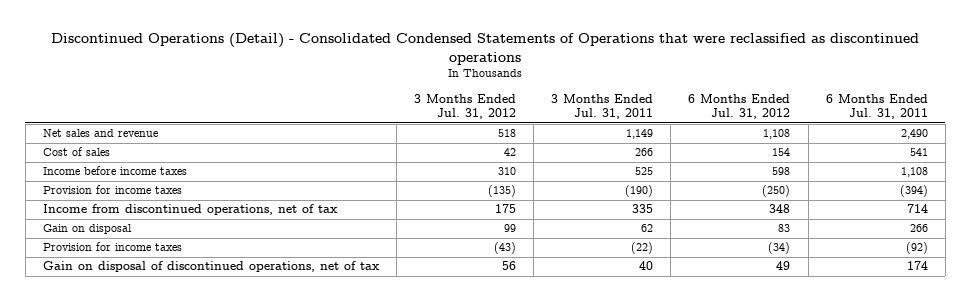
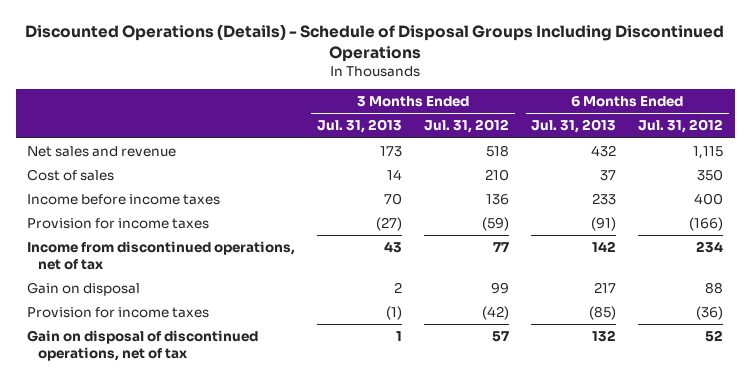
- Discontinued Operations (Detail) - Consolidated Condensed Statements of Operations that were reclassified as discontinued operations
+ Discounted Operations (Details) - Schedule of Disposal Groups Including Discontinued Operations
- | 3 Months Ended Jul. 31, 2012 | 3 Months Ended Jul. 31, 2011 | 6 Months Ended Jul. 31, 2012 | 6 Months Ended Jul. 31, 2011
+ | 3 Months Ended Jul. 31, 2013 | 3 Months Ended Jul. 31, 2012 | 6 Months Ended Jul. 31, 2013 | 6 Months Ended Jul. 31, 2012
- Net sales and revenue | 518 | 1,149 | 1,108 | 2,490
- Cost of sales | 42 | 266 | 154 | 541
- Income before income taxes | 310 | 525 | 598 | 1,108
- Provision for income taxes | (135) | (190) | (250) | (394)
- Income from discontinued operations, net of tax | 175 | 335 | 348 | 714
- Gain on disposal | 99 | 62 | 83 | 266
- Provision for income taxes | (43) | (22) | (34) | (92)
- Gain on disposal of discontinued operations, net of tax | 56 | 40 | 49 | 174
+ Net sales and revenue | 173 | 518 | 432 | 1,115
+ Cost of sales | 14 | 210 | 37 | 350
+ Income before income taxes | 70 | 136 | 233 | 400
+ Provision for income taxes | (27) | (59) | (91) | (166)
+ Income from discontinued operations, net of tax | 43 | 77 | 142 | 234
+ Gain on disposal | 2 | 99 | 217 | 88
+ Provision for income taxes | (1) | (42) | (85) | (36)
+ Gain on disposal of discontinued operations, net of tax | 1 | 57 | 132 | 52

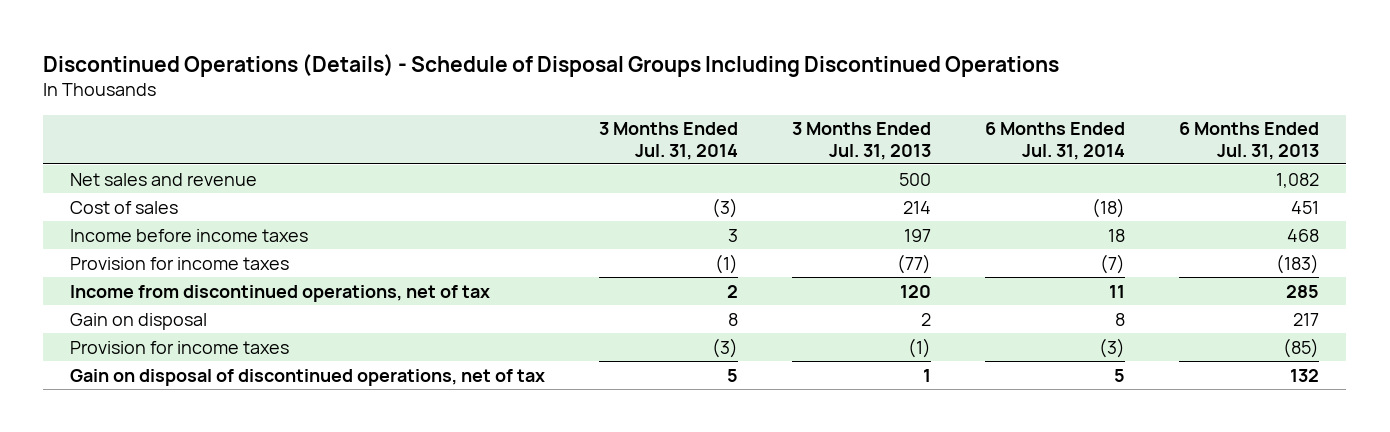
- Discounted Operations (Details) - Schedule of Disposal Groups Including Discontinued Operations
+ Discontinued Operations (Details) - Schedule of Disposal Groups Including Discontinued Operations
- | 3 Months Ended Jul. 31, 2013 | 3 Months Ended Jul. 31, 2012 | 6 Months Ended Jul. 31, 2013 | 6 Months Ended Jul. 31, 2012
+ | 3 Months Ended Jul. 31, 2014 | 3 Months Ended Jul. 31, 2013 | 6 Months Ended Jul. 31, 2014 | 6 Months Ended Jul. 31, 2013
- Net sales and revenue | 173 | 518 | 432 | 1,115
- Cost of sales | 14 | 210 | 37 | 350
- Income before income taxes | 70 | 136 | 233 | 400
- Provision for income taxes | (27) | (59) | (91) | (166)
- Income from discontinued operations, net of tax | 43 | 77 | 142 | 234
+ Net sales and revenue | | 500 | | 1,082
+ Cost of sales | (3) | 214 | (18) | 451
+ Income before income taxes | 3 | 197 | 18 | 468
+ Provision for income taxes | (1) | (77) | (7) | (183)
+ Income from discontinued operations, net of tax | 2 | 120 | 11 | 285

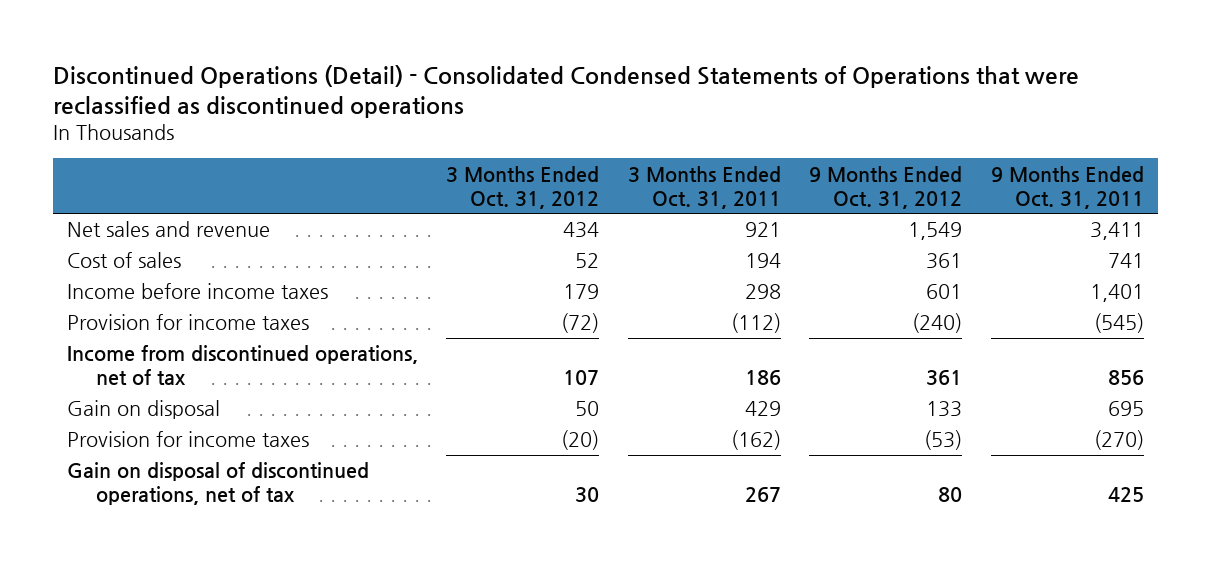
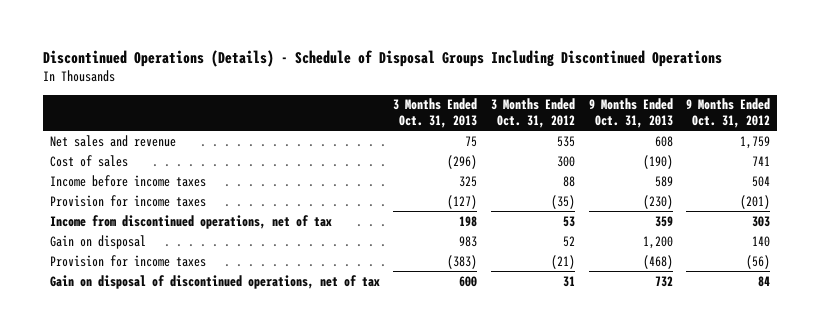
- Discontinued Operations (Detail) - Consolidated Condensed Statements of Operations that were reclassified as discontinued operations
+ Discontinued Operations (Details) - Schedule of Disposal Groups Including Discontinued Operations
- | 3 Months Ended Oct. 31, 2012 | 3 Months Ended Oct. 31, 2011 | 9 Months Ended Oct. 31, 2012 | 9 Months Ended Oct. 31, 2011
+ | 3 Months Ended Oct. 31, 2013 | 3 Months Ended Oct. 31, 2012 | 9 Months Ended Oct. 31, 2013 | 9 Months Ended Oct. 31, 2012
- Net sales and revenue | 434 | 921 | 1,549 | 3,411
- Cost of sales | 52 | 194 | 361 | 741
- Income before income taxes | 179 | 298 | 601 | 1,401
- Provision for income taxes | (72) | (112) | (240) | (545)
- Income from discontinued operations, net of tax | 107 | 186 | 361 | 856
- Gain on disposal | 50 | 429 | 133 | 695
- Provision for income taxes | (20) | (162) | (53) | (270)
- Gain on disposal of discontinued operations, net of tax | 30 | 267 | 80 | 425
+ Net sales and revenue | 75 | 535 | 608 | 1,759
+ Cost of sales | (296) | 300 | (190) | 741
+ Income before income taxes | 325 | 88 | 589 | 504
+ Provision for income taxes | (127) | (35) | (230) | (201)
+ Income from discontinued operations, net of tax | 198 | 53 | 359 | 303
+ Gain on disposal | 983 | 52 | 1,200 | 140
+ Provision for income taxes | (383) | (21) | (468) | (56)
+ Gain on disposal of discontinued operations, net of tax | 600 | 31 | 732 | 84

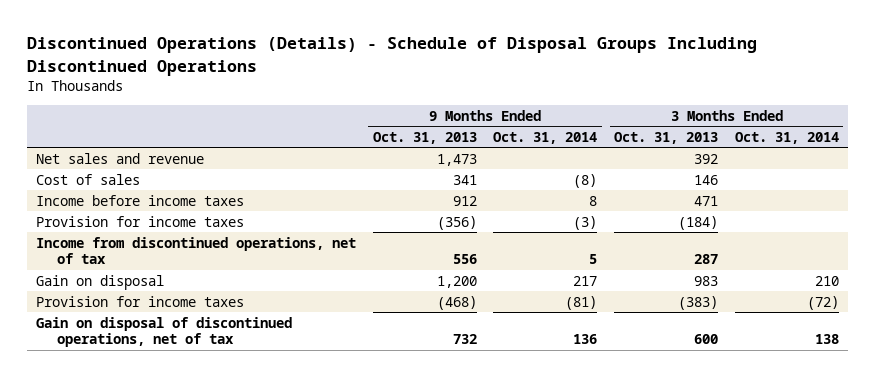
- | 3 Months Ended Oct. 31, 2013 | 3 Months Ended Oct. 31, 2012 | 9 Months Ended Oct. 31, 2013 | 9 Months Ended Oct. 31, 2012
+ | 9 Months Ended Oct. 31, 2013 | 9 Months Ended Oct. 31, 2014 | 3 Months Ended Oct. 31, 2013 | 3 Months Ended Oct. 31, 2014
- Net sales and revenue | 75 | 535 | 608 | 1,759
- Cost of sales | (296) | 300 | (190) | 741
- Income before income taxes | 325 | 88 | 589 | 504
- Provision for income taxes | (127) | (35) | (230) | (201)
- Income from discontinued operations, net of tax | 198 | 53 | 359 | 303
+ Net sales and revenue | 1,473 | | 392 |
+ Cost of sales | 341 | (8) | 146 |
+ Income before income taxes | 912 | 8 | 471 |
+ Provision for income taxes | (356) | (3) | (184) |
+ Income from discontinued operations, net of tax | 556 | 5 | 287 |

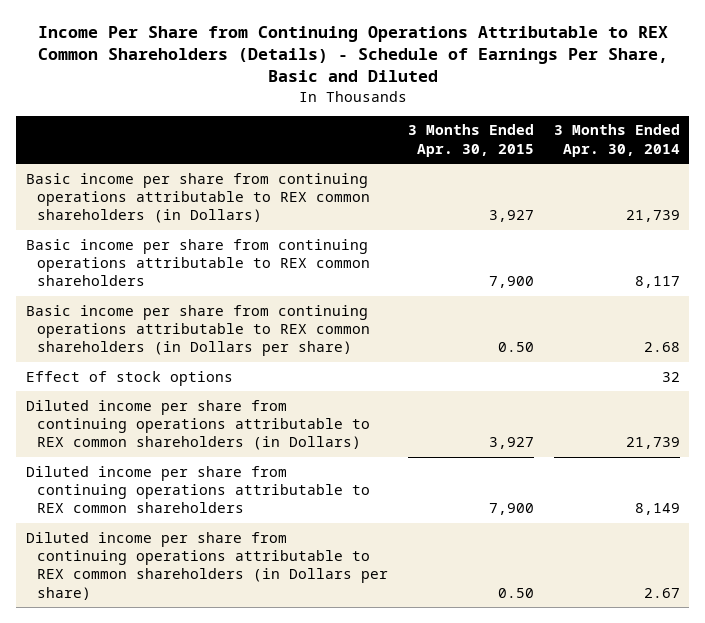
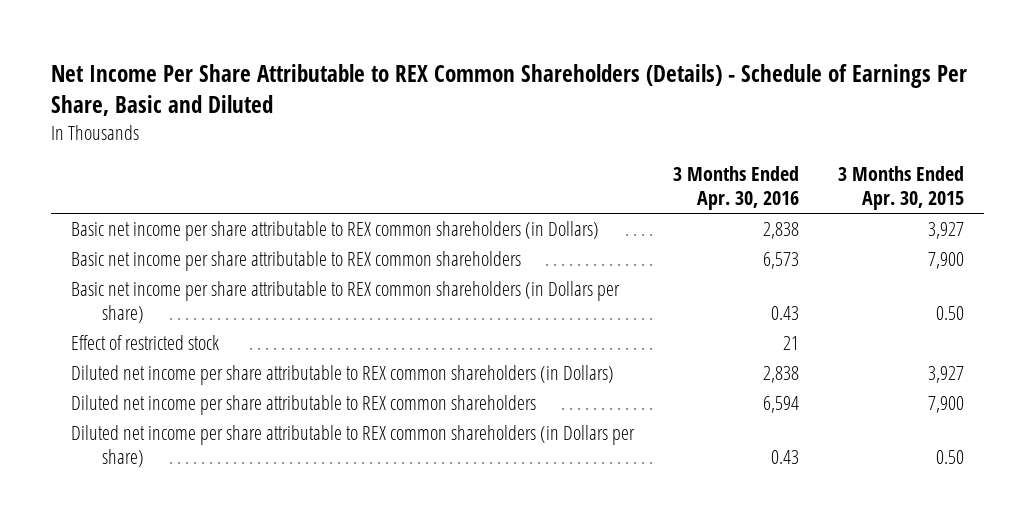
- Income Per Share from Continuing Operations Attributable to REX Common Shareholders (Details) - Schedule of Earnings Per Share, Basic and Diluted
+ Net Income Per Share Attributable to REX Common Shareholders (Details) - Schedule of Earnings Per Share, Basic and Diluted
- | 3 Months Ended Apr. 30, 2015 | 3 Months Ended Apr. 30, 2014
+ | 3 Months Ended Apr. 30, 2016 | 3 Months Ended Apr. 30, 2015
- Basic income per share from continuing operations attributable to REX common shareholders (in Dollars) | 3,927 | 21,739
- Basic income per share from continuing operations attributable to REX common shareholders | 7,900 | 8,117
- Basic income per share from continuing operations attributable to REX common shareholders (in Dollars per share) | 0.50 | 2.68
- Effect of stock options | | 32
- Diluted income per share from continuing operations attributable to REX common shareholders (in Dollars) | 3,927 | 21,739
- Diluted income per share from continuing operations attributable to REX common shareholders | 7,900 | 8,149
- Diluted income per share from continuing operations attributable to REX common shareholders (in Dollars per share) | 0.50 | 2.67
+ Basic net income per share attributable to REX common shareholders (in Dollars) | 2,838 | 3,927
+ Basic net income per share attributable to REX common shareholders | 6,573 | 7,900
+ Basic net income per share attributable to REX common shareholders (in Dollars per share) | 0.43 | 0.50
+ Effect of restricted stock | 21 |
+ Diluted net income per share attributable to REX common shareholders (in Dollars) | 2,838 | 3,927
+ Diluted net income per share attributable to REX common shareholders | 6,594 | 7,900
+ Diluted net income per share attributable to REX common shareholders (in Dollars per share) | 0.43 | 0.50

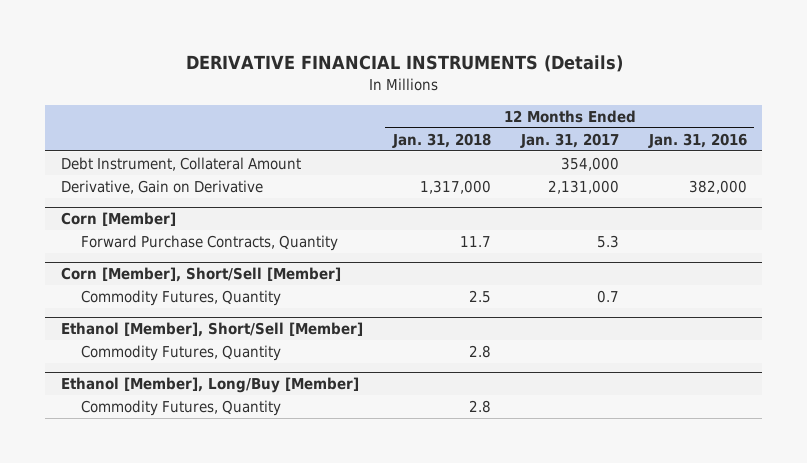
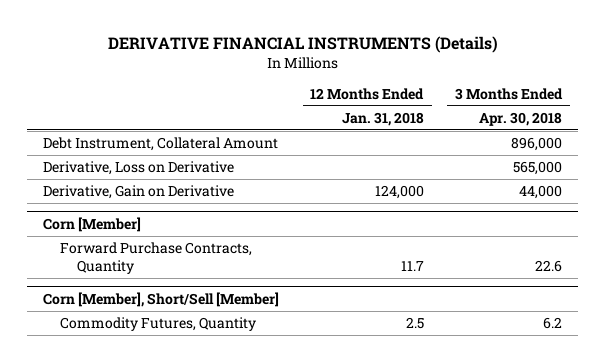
- | 12 Months Ended Jan. 31, 2018 | 12 Months Ended Jan. 31, 2017 | 12 Months Ended Jan. 31, 2016
+ | 12 Months Ended Jan. 31, 2018 | 3 Months Ended Apr. 30, 2018
- Derivative, Gain on Derivative | 1,317,000 | 2,131,000 | 382,000
+ Derivative, Loss on Derivative | | 565,000
+ Derivative, Gain on Derivative | 124,000 | 44,000
- Ethanol [Member], Short/Sell [Member]
- Commodity Futures, Quantity | 2.8 | |
- Ethanol [Member], Long/Buy [Member]
- Commodity Futures, Quantity | 2.8 | |

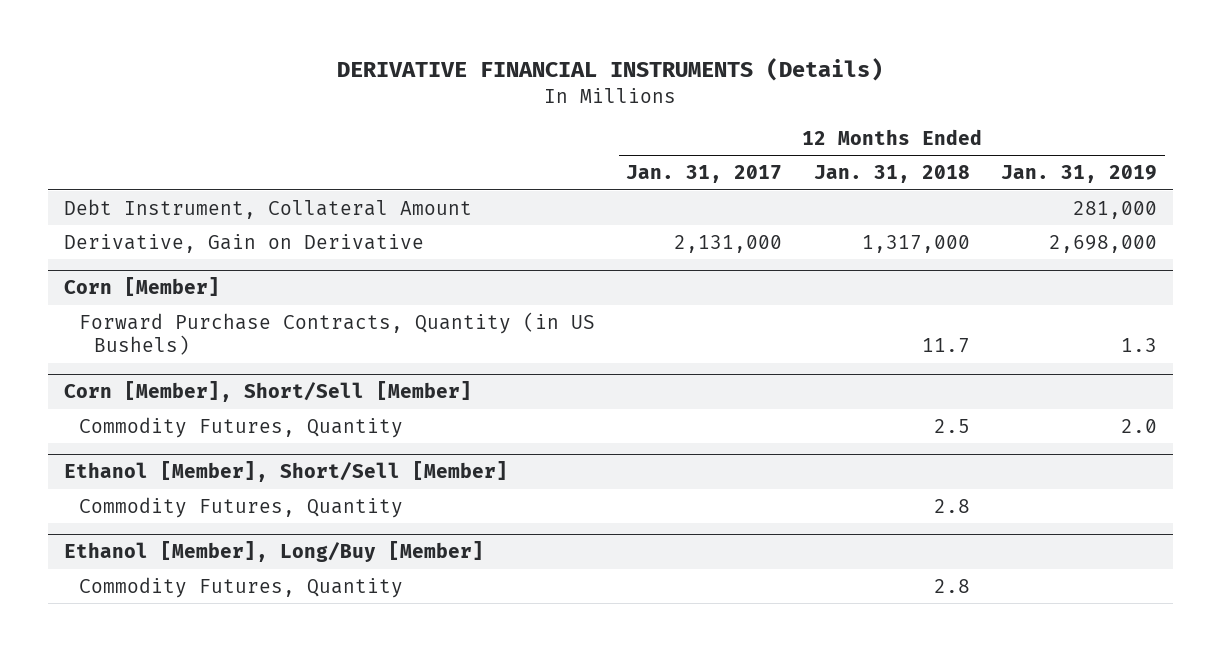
- | 12 Months Ended Jan. 31, 2018 | 3 Months Ended Apr. 30, 2018
+ | 12 Months Ended Jan. 31, 2017 | 12 Months Ended Jan. 31, 2018 | 12 Months Ended Jan. 31, 2019
- Derivative, Loss on Derivative | | 565,000
- Derivative, Gain on Derivative | 124,000 | 44,000
+ Derivative, Gain on Derivative | 2,131,000 | 1,317,000 | 2,698,000
@ Corn [Member]
- Forward Purchase Contracts, Quantity | 11.7 | 22.6
+ Forward Purchase Contracts, Quantity (in US Bushels) | | 11.7 | 1.3
+ Ethanol [Member], Short/Sell [Member]
+ Commodity Futures, Quantity | | 2.8 |
+ Ethanol [Member], Long/Buy [Member]
+ Commodity Futures, Quantity | | 2.8 |

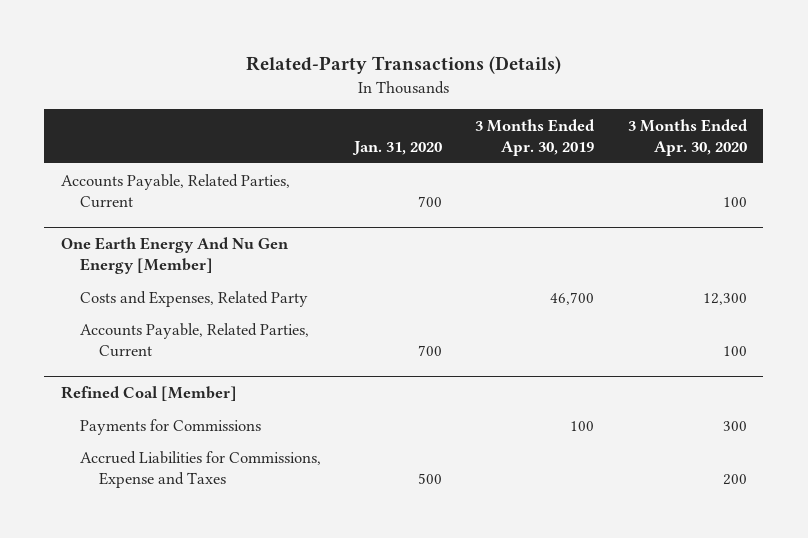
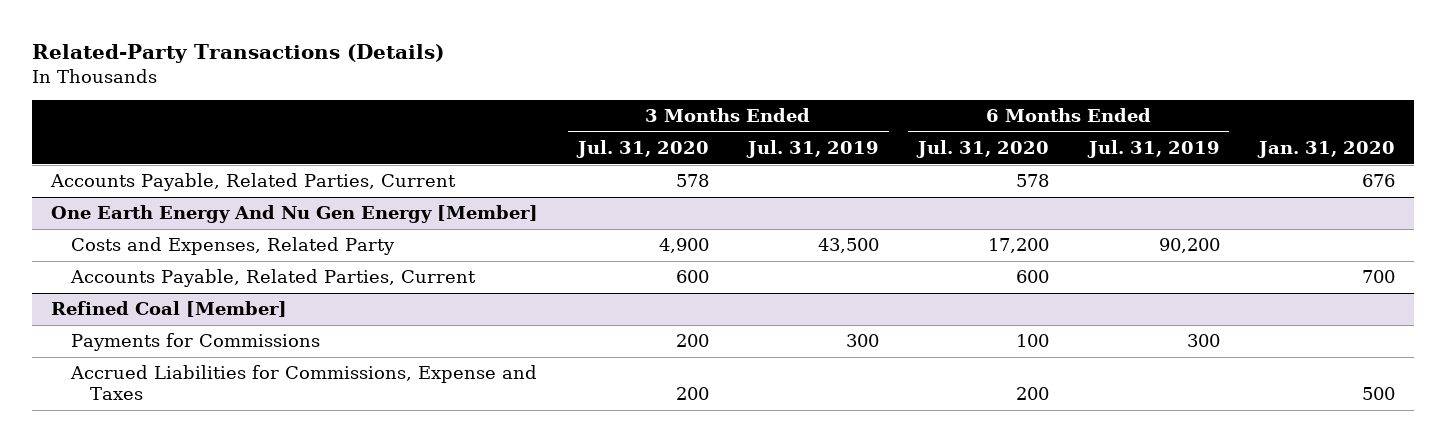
- | Jan. 31, 2020 | 3 Months Ended Apr. 30, 2019 | 3 Months Ended Apr. 30, 2020
+ | 3 Months Ended Jul. 31, 2020 | 3 Months Ended Jul. 31, 2019 | 6 Months Ended Jul. 31, 2020 | 6 Months Ended Jul. 31, 2019 | Jan. 31, 2020
- Accounts Payable, Related Parties, Current | 700 | | 100
+ Accounts Payable, Related Parties, Current | 578 | | 578 | | 676

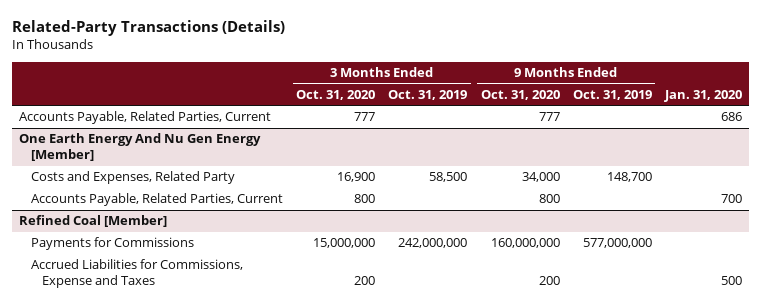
- | 3 Months Ended Jul. 31, 2020 | 3 Months Ended Jul. 31, 2019 | 6 Months Ended Jul. 31, 2020 | 6 Months Ended Jul. 31, 2019 | Jan. 31, 2020
+ | 3 Months Ended Oct. 31, 2020 | 3 Months Ended Oct. 31, 2019 | 9 Months Ended Oct. 31, 2020 | 9 Months Ended Oct. 31, 2019 | Jan. 31, 2020
- Accounts Payable, Related Parties, Current | 578 | | 578 | | 676
+ Accounts Payable, Related Parties, Current | 777 | | 777 | | 686

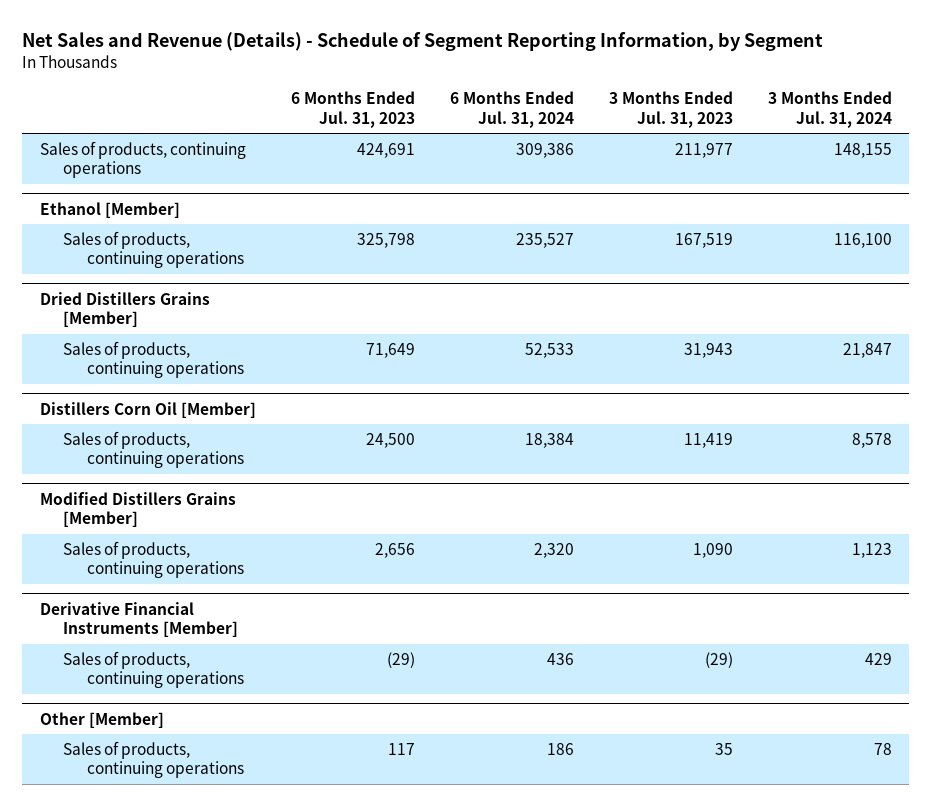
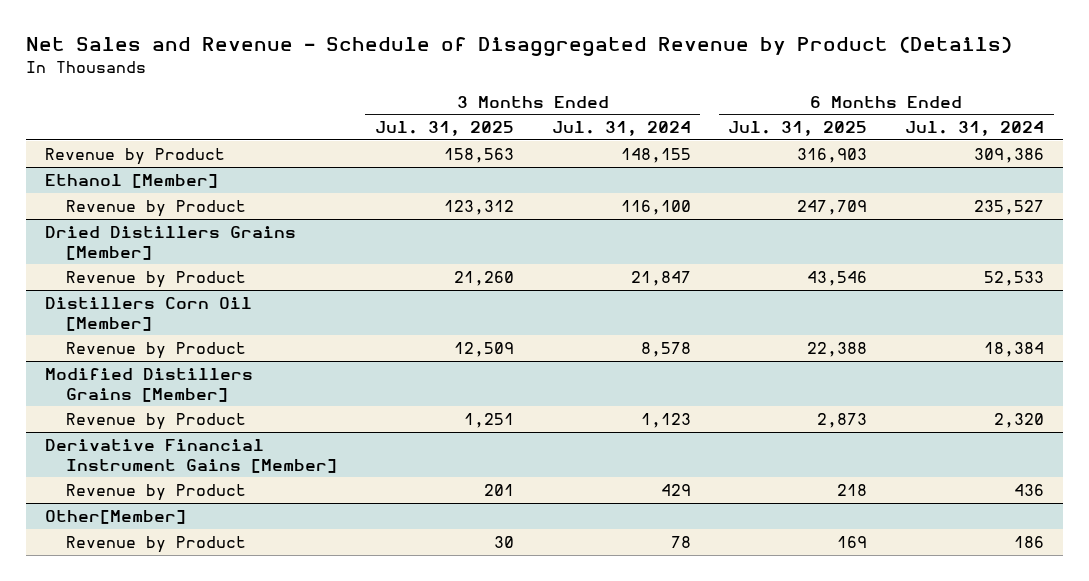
- Net Sales and Revenue (Details) - Schedule of Segment Reporting Information, by Segment
+ Net Sales and Revenue - Schedule of Disaggregated Revenue by Product (Details)
- | 6 Months Ended Jul. 31, 2023 | 6 Months Ended Jul. 31, 2024 | 3 Months Ended Jul. 31, 2023 | 3 Months Ended Jul. 31, 2024
+ | 3 Months Ended Jul. 31, 2025 | 3 Months Ended Jul. 31, 2024 | 6 Months Ended Jul. 31, 2025 | 6 Months Ended Jul. 31, 2024
- Sales of products, continuing operations | 424,691 | 309,386 | 211,977 | 148,155
+ Revenue by Product | 158,563 | 148,155 | 316,903 | 309,386
@ Ethanol [Member]
- Sales of products, continuing operations | 325,798 | 235,527 | 167,519 | 116,100
+ Revenue by Product | 123,312 | 116,100 | 247,709 | 235,527
@ Dried Distillers Grains [Member]
- Sales of products, continuing operations | 71,649 | 52,533 | 31,943 | 21,847
+ Revenue by Product | 21,260 | 21,847 | 43,546 | 52,533
@ Distillers Corn Oil [Member]
- Sales of products, continuing operations | 24,500 | 18,384 | 11,419 | 8,578
+ Revenue by Product | 12,509 | 8,578 | 22,388 | 18,384
@ Modified Distillers Grains [Member]
- Sales of products, continuing operations | 2,656 | 2,320 | 1,090 | 1,123
- Derivative Financial Instruments [Member]
- Sales of products, continuing operations | (29) | 436 | (29) | 429
- Other [Member]
- Sales of products, continuing operations | 117 | 186 | 35 | 78
@ Modified Distillers Grains [Member]
+ Revenue by Product | 1,251 | 1,123 | 2,873 | 2,320
+ Derivative Financial Instrument Gains [Member]
+ Revenue by Product | 201 | 429 | 218 | 436
+ Other[Member]
+ Revenue by Product | 30 | 78 | 169 | 186

